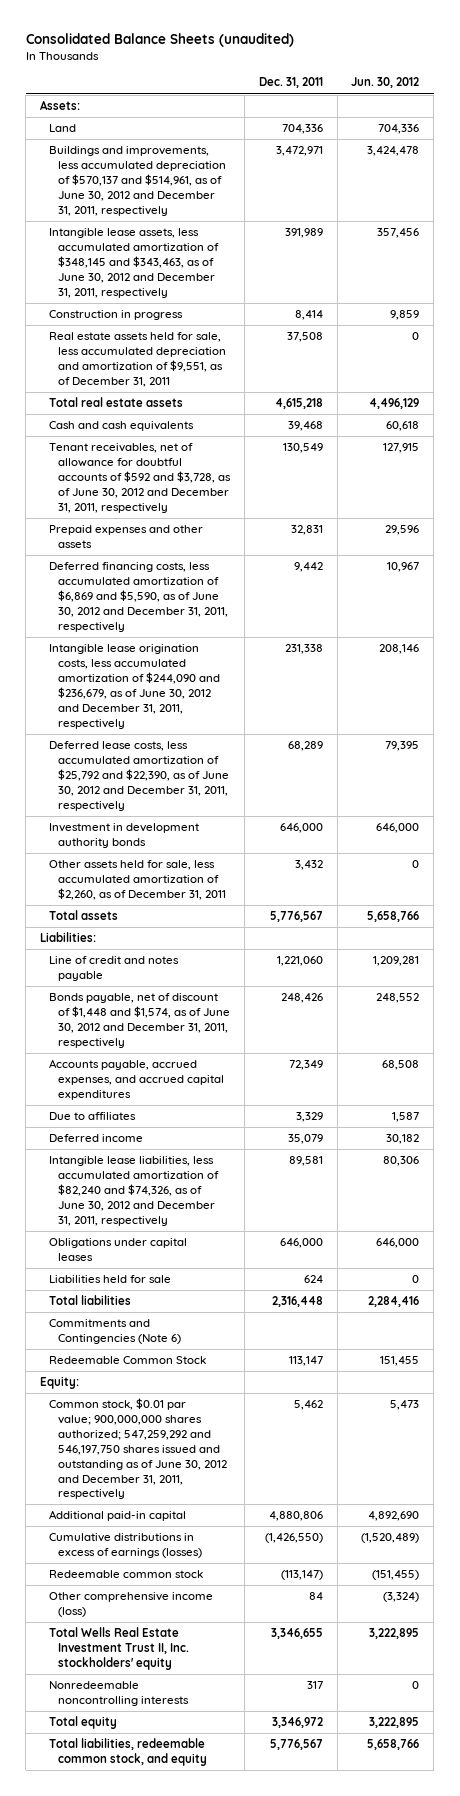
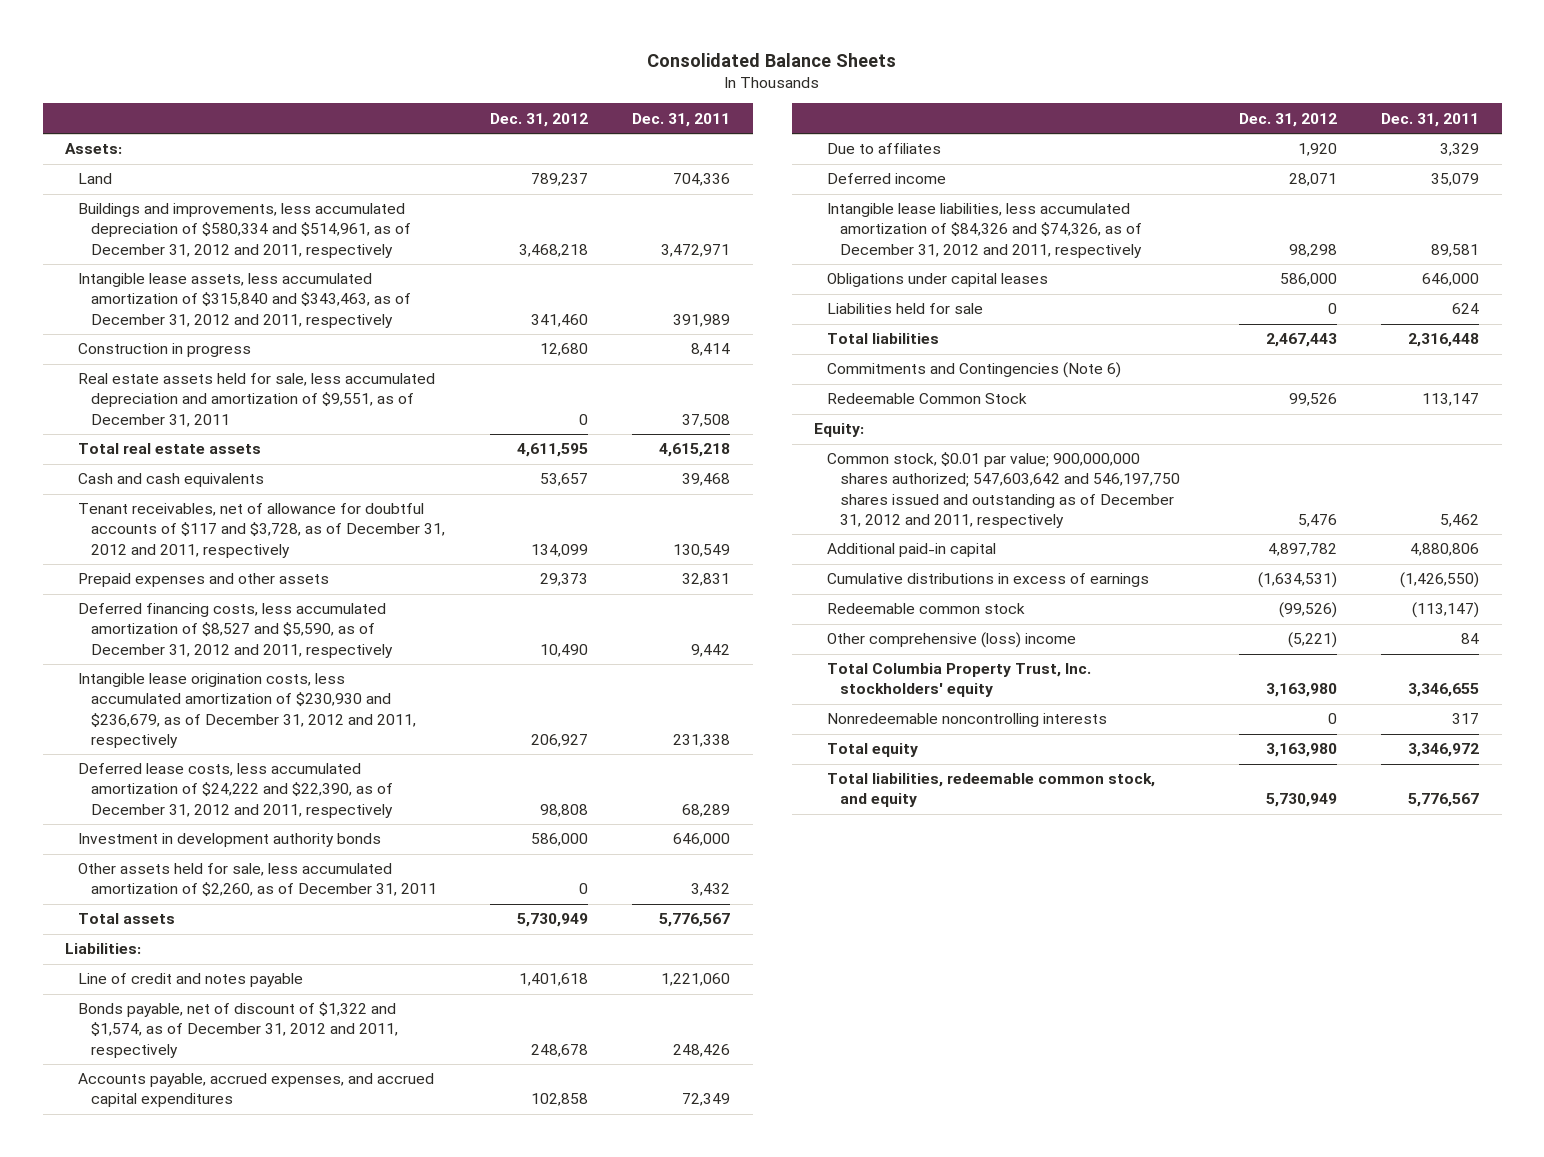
- Consolidated Balance Sheets (unaudited)
+ Consolidated Balance Sheets
- | Dec. 31, 2011 | Jun. 30, 2012
+ | Dec. 31, 2012 | Dec. 31, 2011
- Buildings and improvements, less accumulated depreciation of $570,137 and $514,961, as of June 30, 2012 and December 31, 2011, respectively | 3,472,971 | 3,424,478
- Intangible lease assets, less accumulated amortization of $348,145 and $343,463, as of June 30, 2012 and December 31, 2011, respectively | 391,989 | 357,456
+ Buildings and improvements, less accumulated depreciation of $580,334 and $514,961, as of December 31, 2012 and 2011, respectively | 3,468,218 | 3,472,971
+ Intangible lease assets, less accumulated amortization of $315,840 and $343,463, as of December 31, 2012 and 2011, respectively | 341,460 | 391,989
- Tenant receivables, net of allowance for doubtful accounts of $592 and $3,728, as of June 30, 2012 and December 31, 2011, respectively | 130,549 | 127,915
+ Tenant receivables, net of allowance for doubtful accounts of $117 and $3,728, as of December 31, 2012 and 2011, respectively | 134,099 | 130,549
- Deferred financing costs, less accumulated amortization of $6,869 and $5,590, as of June 30, 2012 and December 31, 2011, respectively | 9,442 | 10,967
- Intangible lease origination costs, less accumulated amortization of $244,090 and $236,679, as of June 30, 2012 and December 31, 2011, respectively | 231,338 | 208,146
- Deferred lease costs, less accumulated amortization of $25,792 and $22,390, as of June 30, 2012 and December 31, 2011, respectively | 68,289 | 79,395
+ Deferred financing costs, less accumulated amortization of $8,527 and $5,590, as of December 31, 2012 and 2011, respectively | 10,490 | 9,442
+ Intangible lease origination costs, less accumulated amortization of $230,930 and $236,679, as of December 31, 2012 and 2011, respectively | 206,927 | 231,338
+ Deferred lease costs, less accumulated amortization of $24,222 and $22,390, as of December 31, 2012 and 2011, respectively | 98,808 | 68,289
- Bonds payable, net of discount of $1,448 and $1,574, as of June 30, 2012 and December 31, 2011, respectively | 248,426 | 248,552
+ Bonds payable, net of discount of $1,322 and $1,574, as of December 31, 2012 and 2011, respectively | 248,678 | 248,426
- Intangible lease liabilities, less accumulated amortization of $82,240 and $74,326, as of June 30, 2012 and December 31, 2011, respectively | 89,581 | 80,306
+ Intangible lease liabilities, less accumulated amortization of $84,326 and $74,326, as of December 31, 2012 and 2011, respectively | 98,298 | 89,581
- Common stock, $0.01 par value; 900,000,000 shares authorized; 547,259,292 and 546,197,750 shares issued and outstanding as of June 30, 2012 and December 31, 2011, respectively | 5,462 | 5,473
+ Common stock, $0.01 par value; 900,000,000 shares authorized; 547,603,642 and 546,197,750 shares issued and outstanding as of December 31, 2012 and 2011, respectively | 5,476 | 5,462
- Cumulative distributions in excess of earnings (losses) | (1,426,550) | (1,520,489)
+ Cumulative distributions in excess of earnings | (1,634,531) | (1,426,550)
- Other comprehensive income (loss) | 84 | (3,324)
- Total Wells Real Estate Investment Trust II, Inc. stockholders' equity | 3,346,655 | 3,222,895
+ Other comprehensive (loss) income | (5,221) | 84
+ Total Columbia Property Trust, Inc. stockholders' equity | 3,163,980 | 3,346,655

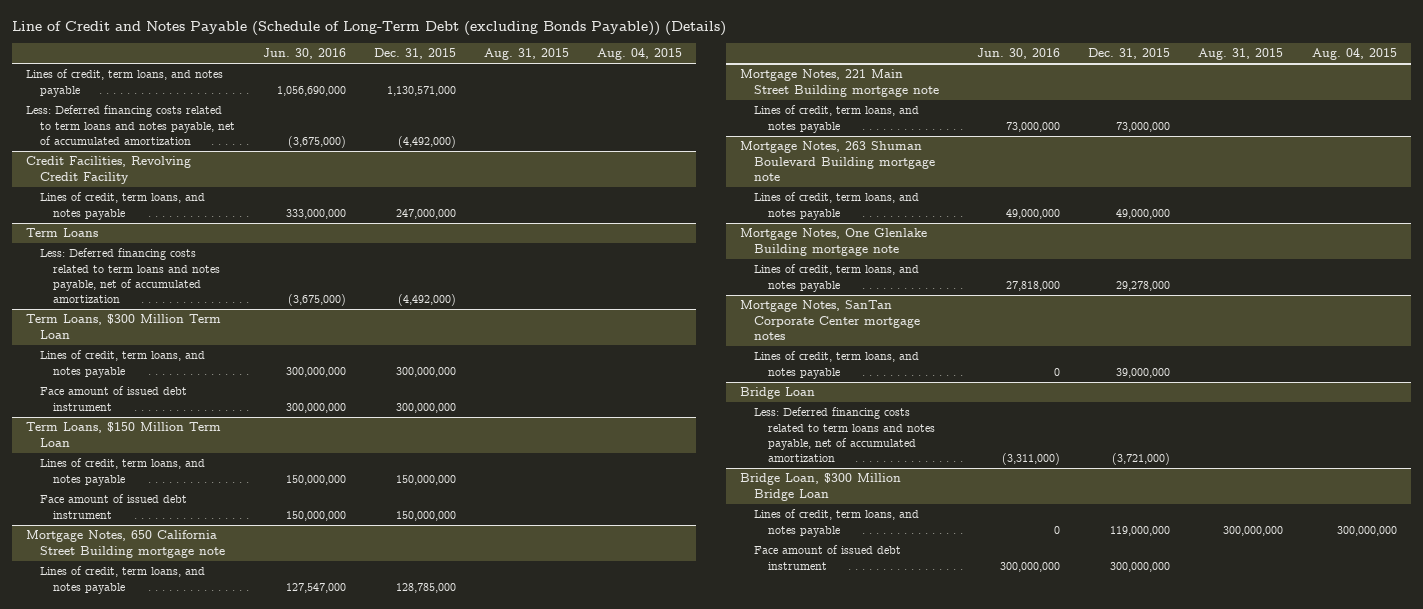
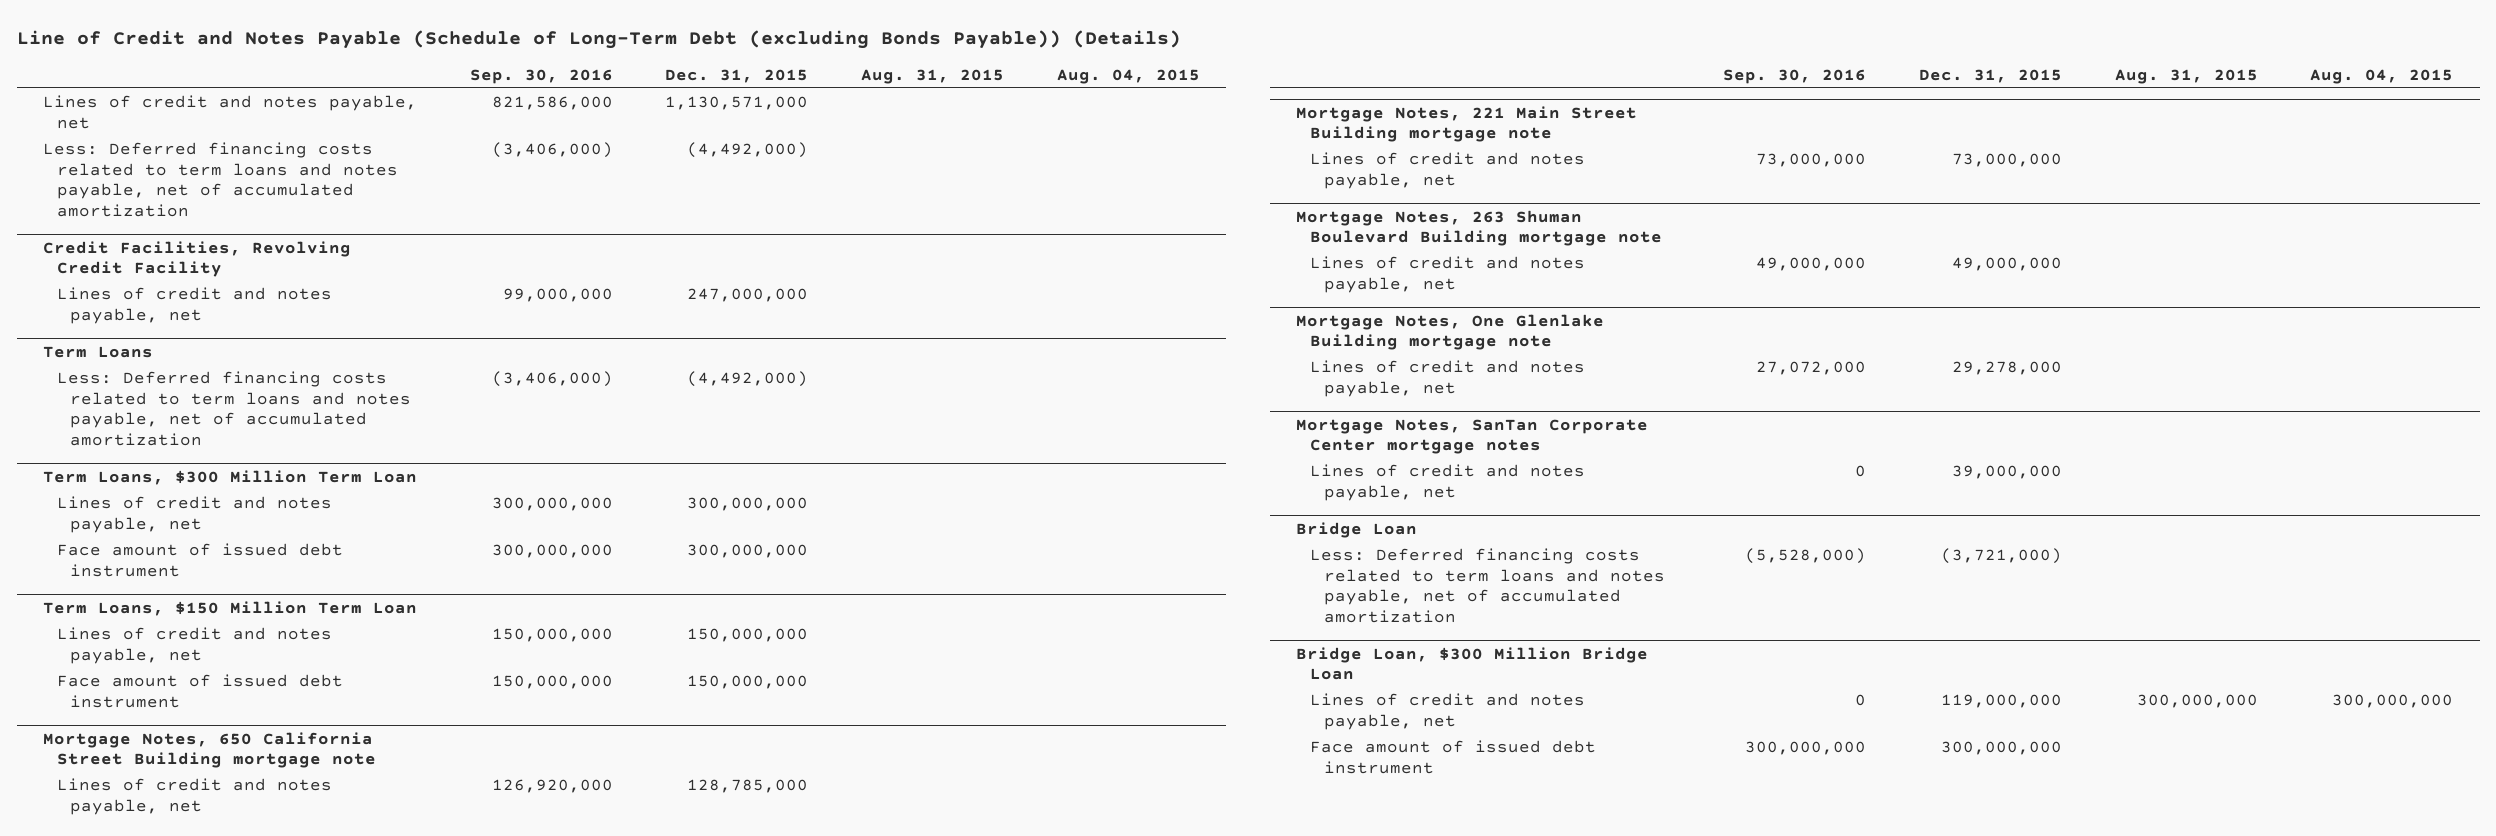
- | Jun. 30, 2016 | Dec. 31, 2015 | Aug. 31, 2015 | Aug. 04, 2015
+ | Sep. 30, 2016 | Dec. 31, 2015 | Aug. 31, 2015 | Aug. 04, 2015
- Lines of credit, term loans, and notes payable | 1,056,690,000 | 1,130,571,000 | |
+ Lines of credit and notes payable, net | 821,586,000 | 1,130,571,000 | |
@ Credit Facilities, Revolving Credit Facility
- Lines of credit, term loans, and notes payable | 333,000,000 | 247,000,000 | |
+ Lines of credit and notes payable, net | 99,000,000 | 247,000,000 | |
@ Term Loans, $300 Million Term Loan
- Lines of credit, term loans, and notes payable | 300,000,000 | 300,000,000 | |
+ Lines of credit and notes payable, net | 300,000,000 | 300,000,000 | |
@ Term Loans, $150 Million Term Loan
- Lines of credit, term loans, and notes payable | 150,000,000 | 150,000,000 | |
+ Lines of credit and notes payable, net | 150,000,000 | 150,000,000 | |
@ Mortgage Notes, 650 California Street Building mortgage note
- Lines of credit, term loans, and notes payable | 127,547,000 | 128,785,000 | |
+ Lines of credit and notes payable, net | 126,920,000 | 128,785,000 | |
@ Mortgage Notes, 221 Main Street Building mortgage note
- Lines of credit, term loans, and notes payable | 73,000,000 | 73,000,000 | |
+ Lines of credit and notes payable, net | 73,000,000 | 73,000,000 | |
@ Mortgage Notes, 263 Shuman Boulevard Building mortgage note
- Lines of credit, term loans, and notes payable | 49,000,000 | 49,000,000 | |
+ Lines of credit and notes payable, net | 49,000,000 | 49,000,000 | |
@ Mortgage Notes, One Glenlake Building mortgage note
- Lines of credit, term loans, and notes payable | 27,818,000 | 29,278,000 | |
+ Lines of credit and notes payable, net | 27,072,000 | 29,278,000 | |
@ Mortgage Notes, SanTan Corporate Center mortgage notes
- Lines of credit, term loans, and notes payable | 0 | 39,000,000 | |
+ Lines of credit and notes payable, net | 0 | 39,000,000 | |
@ Bridge Loan, $300 Million Bridge Loan
- Lines of credit, term loans, and notes payable | 0 | 119,000,000 | 300,000,000 | 300,000,000
+ Lines of credit and notes payable, net | 0 | 119,000,000 | 300,000,000 | 300,000,000

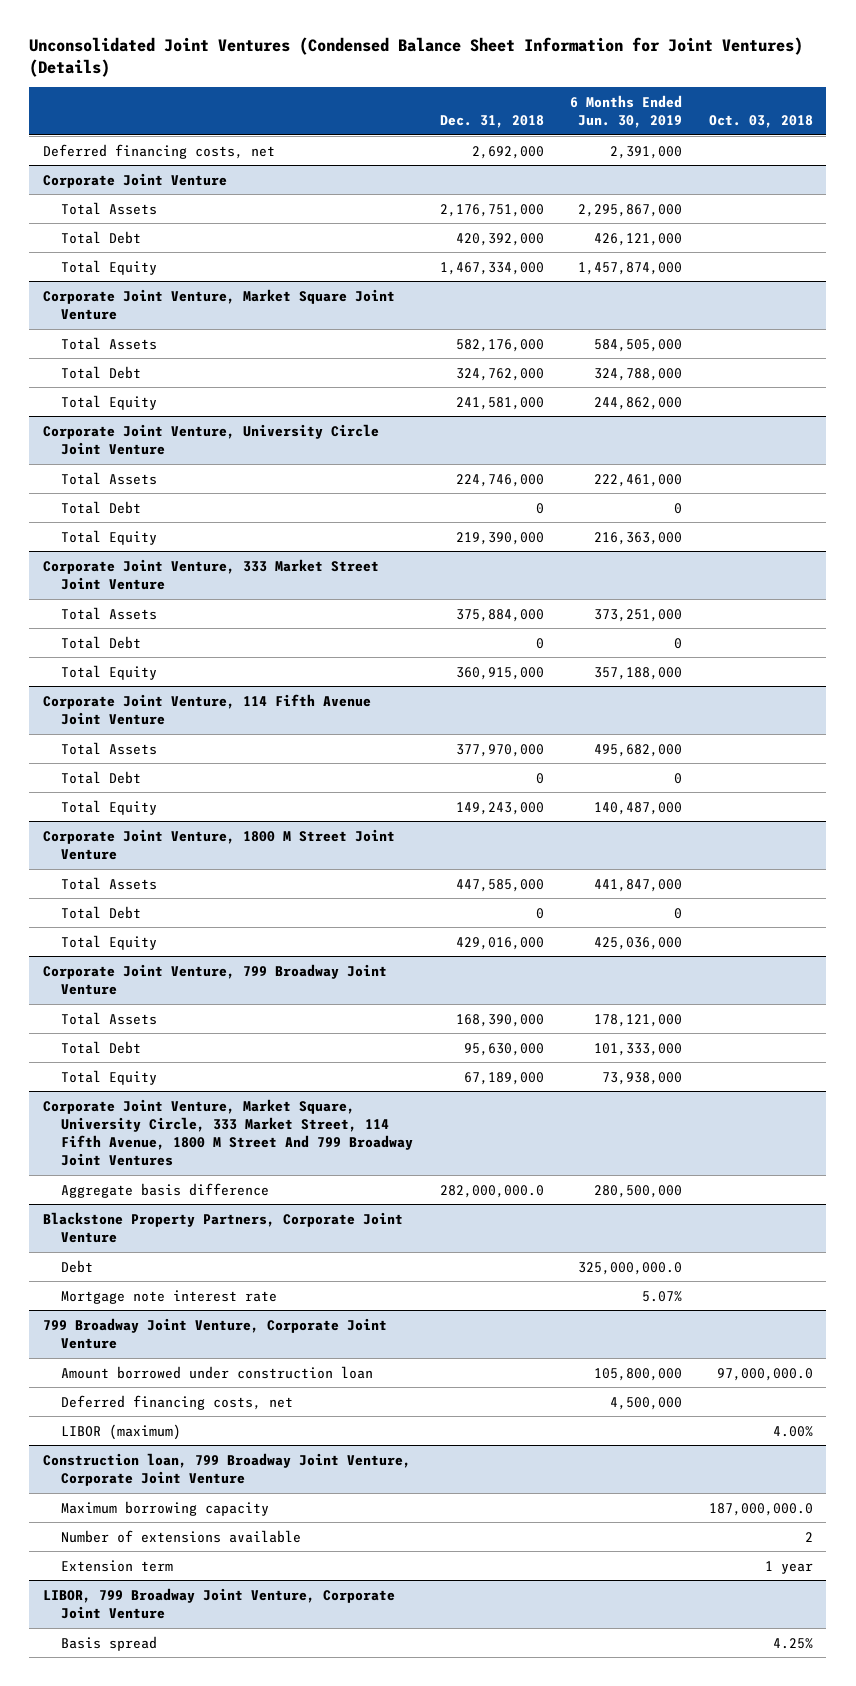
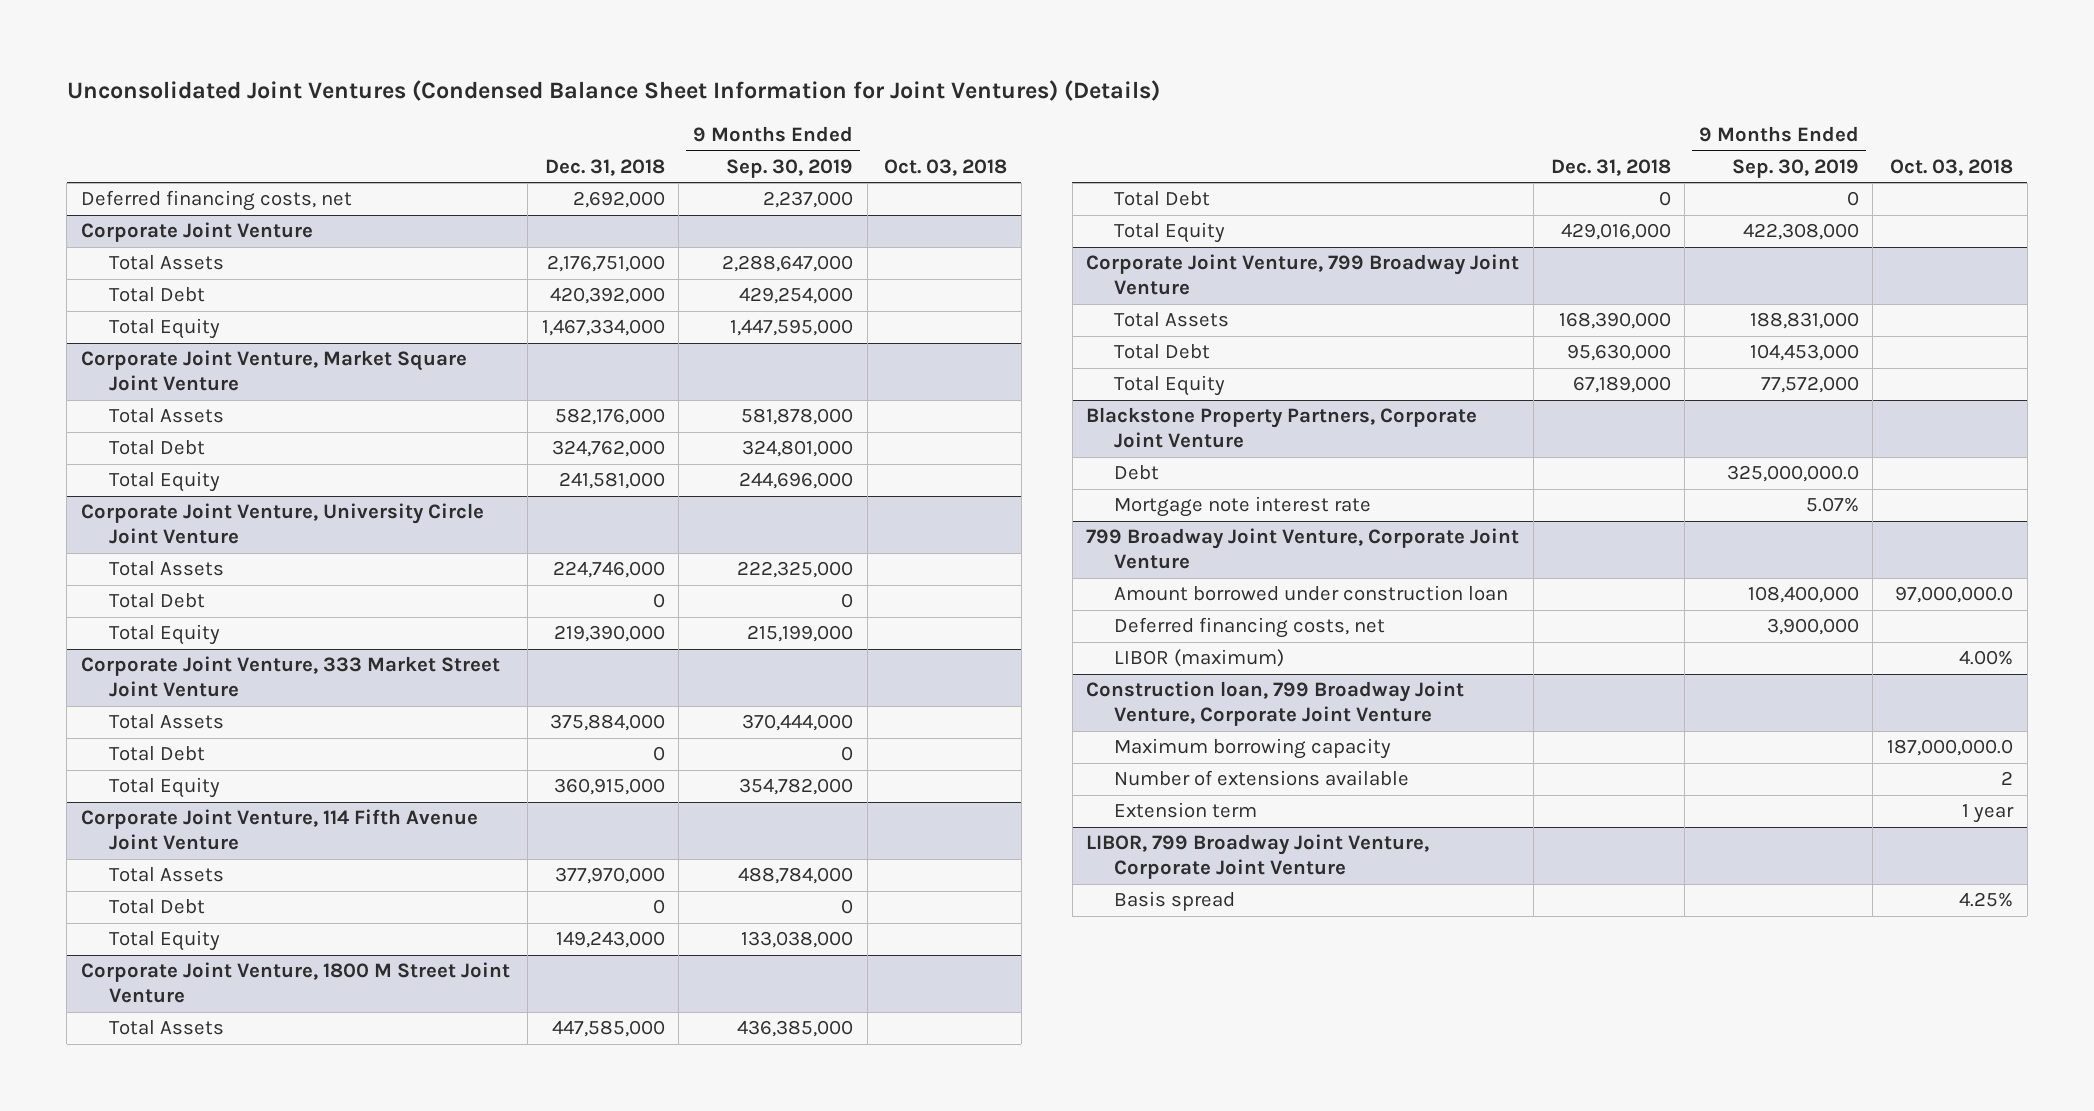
- | Dec. 31, 2018 | 6 Months Ended Jun. 30, 2019 | Oct. 03, 2018
+ | Dec. 31, 2018 | 9 Months Ended Sep. 30, 2019 | Oct. 03, 2018
- Corporate Joint Venture, Market Square, University Circle, 333 Market Street, 114 Fifth Avenue, 1800 M Street And 799 Broadway Joint Ventures
- Aggregate basis difference | 282,000,000.0 | 280,500,000 |

